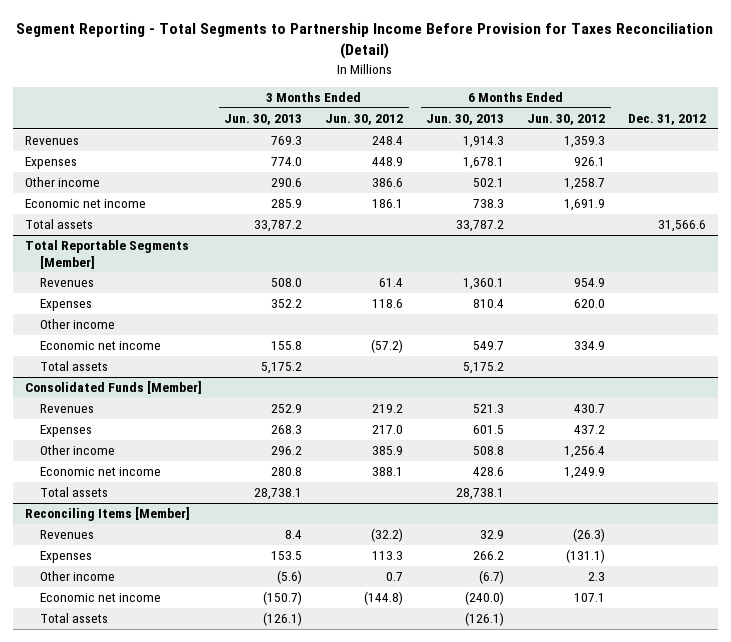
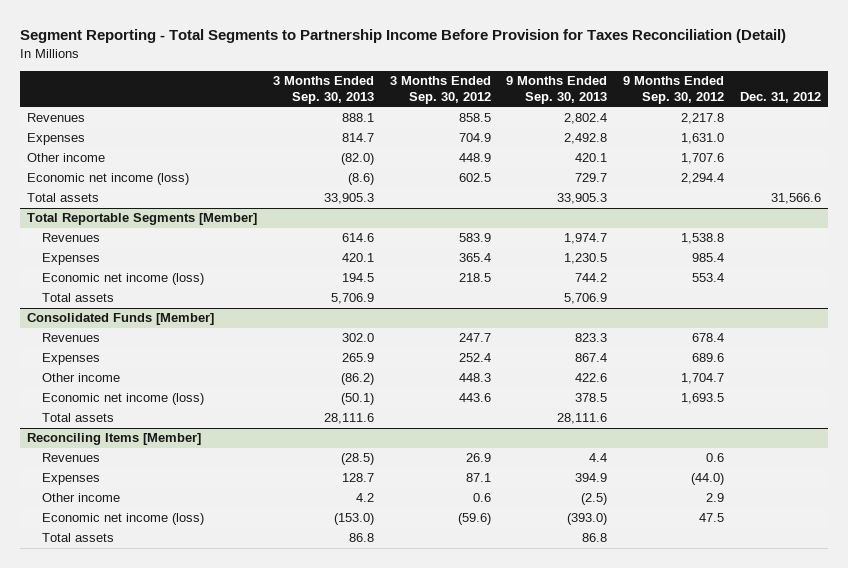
- | 3 Months Ended Jun. 30, 2013 | 3 Months Ended Jun. 30, 2012 | 6 Months Ended Jun. 30, 2013 | 6 Months Ended Jun. 30, 2012 | Dec. 31, 2012
+ | 3 Months Ended Sep. 30, 2013 | 3 Months Ended Sep. 30, 2012 | 9 Months Ended Sep. 30, 2013 | 9 Months Ended Sep. 30, 2012 | Dec. 31, 2012
- Economic net income | 285.9 | 186.1 | 738.3 | 1,691.9 |
+ Economic net income (loss) | (8.6) | 602.5 | 729.7 | 2,294.4 |
@ Total Reportable Segments [Member]
- Other income
- Economic net income | 155.8 | (57.2) | 549.7 | 334.9 |
+ Economic net income (loss) | 194.5 | 218.5 | 744.2 | 553.4 |
@ Consolidated Funds [Member]
- Economic net income | 280.8 | 388.1 | 428.6 | 1,249.9 |
+ Economic net income (loss) | (50.1) | 443.6 | 378.5 | 1,693.5 |
@ Reconciling Items [Member]
- Economic net income | (150.7) | (144.8) | (240.0) | 107.1 |
+ Economic net income (loss) | (153.0) | (59.6) | (393.0) | 47.5 |

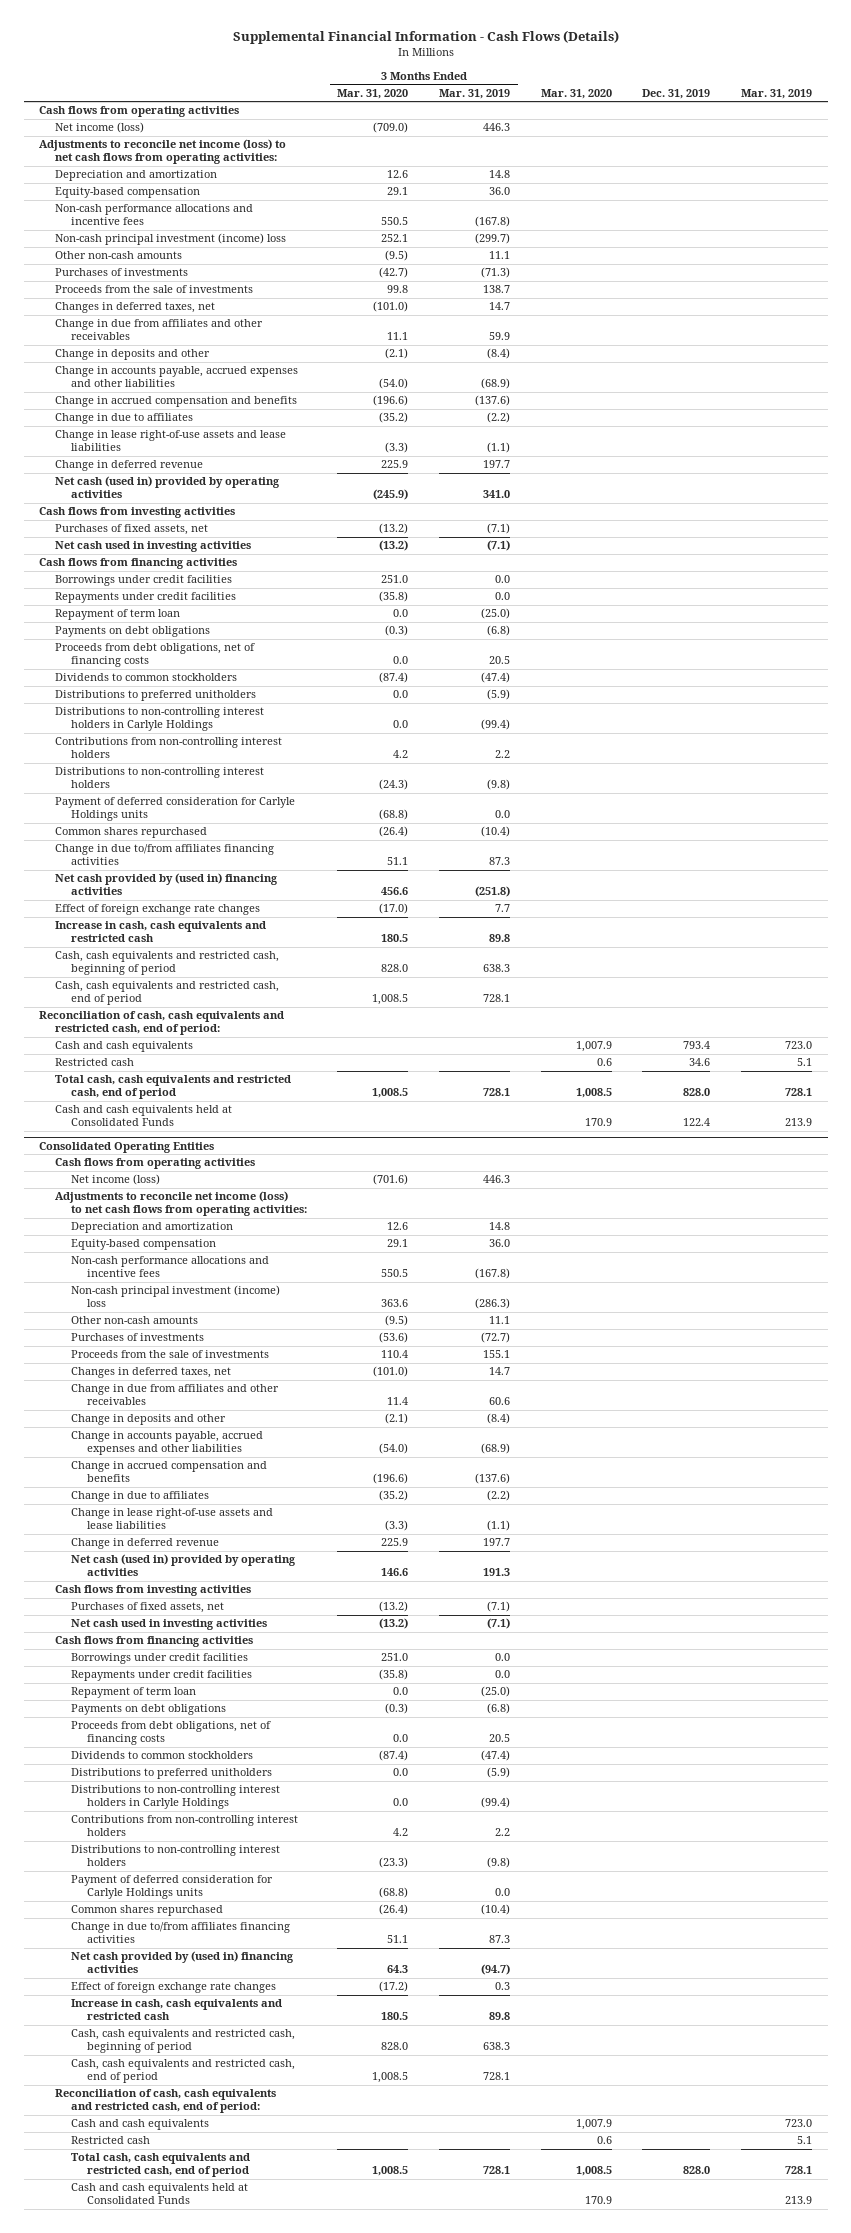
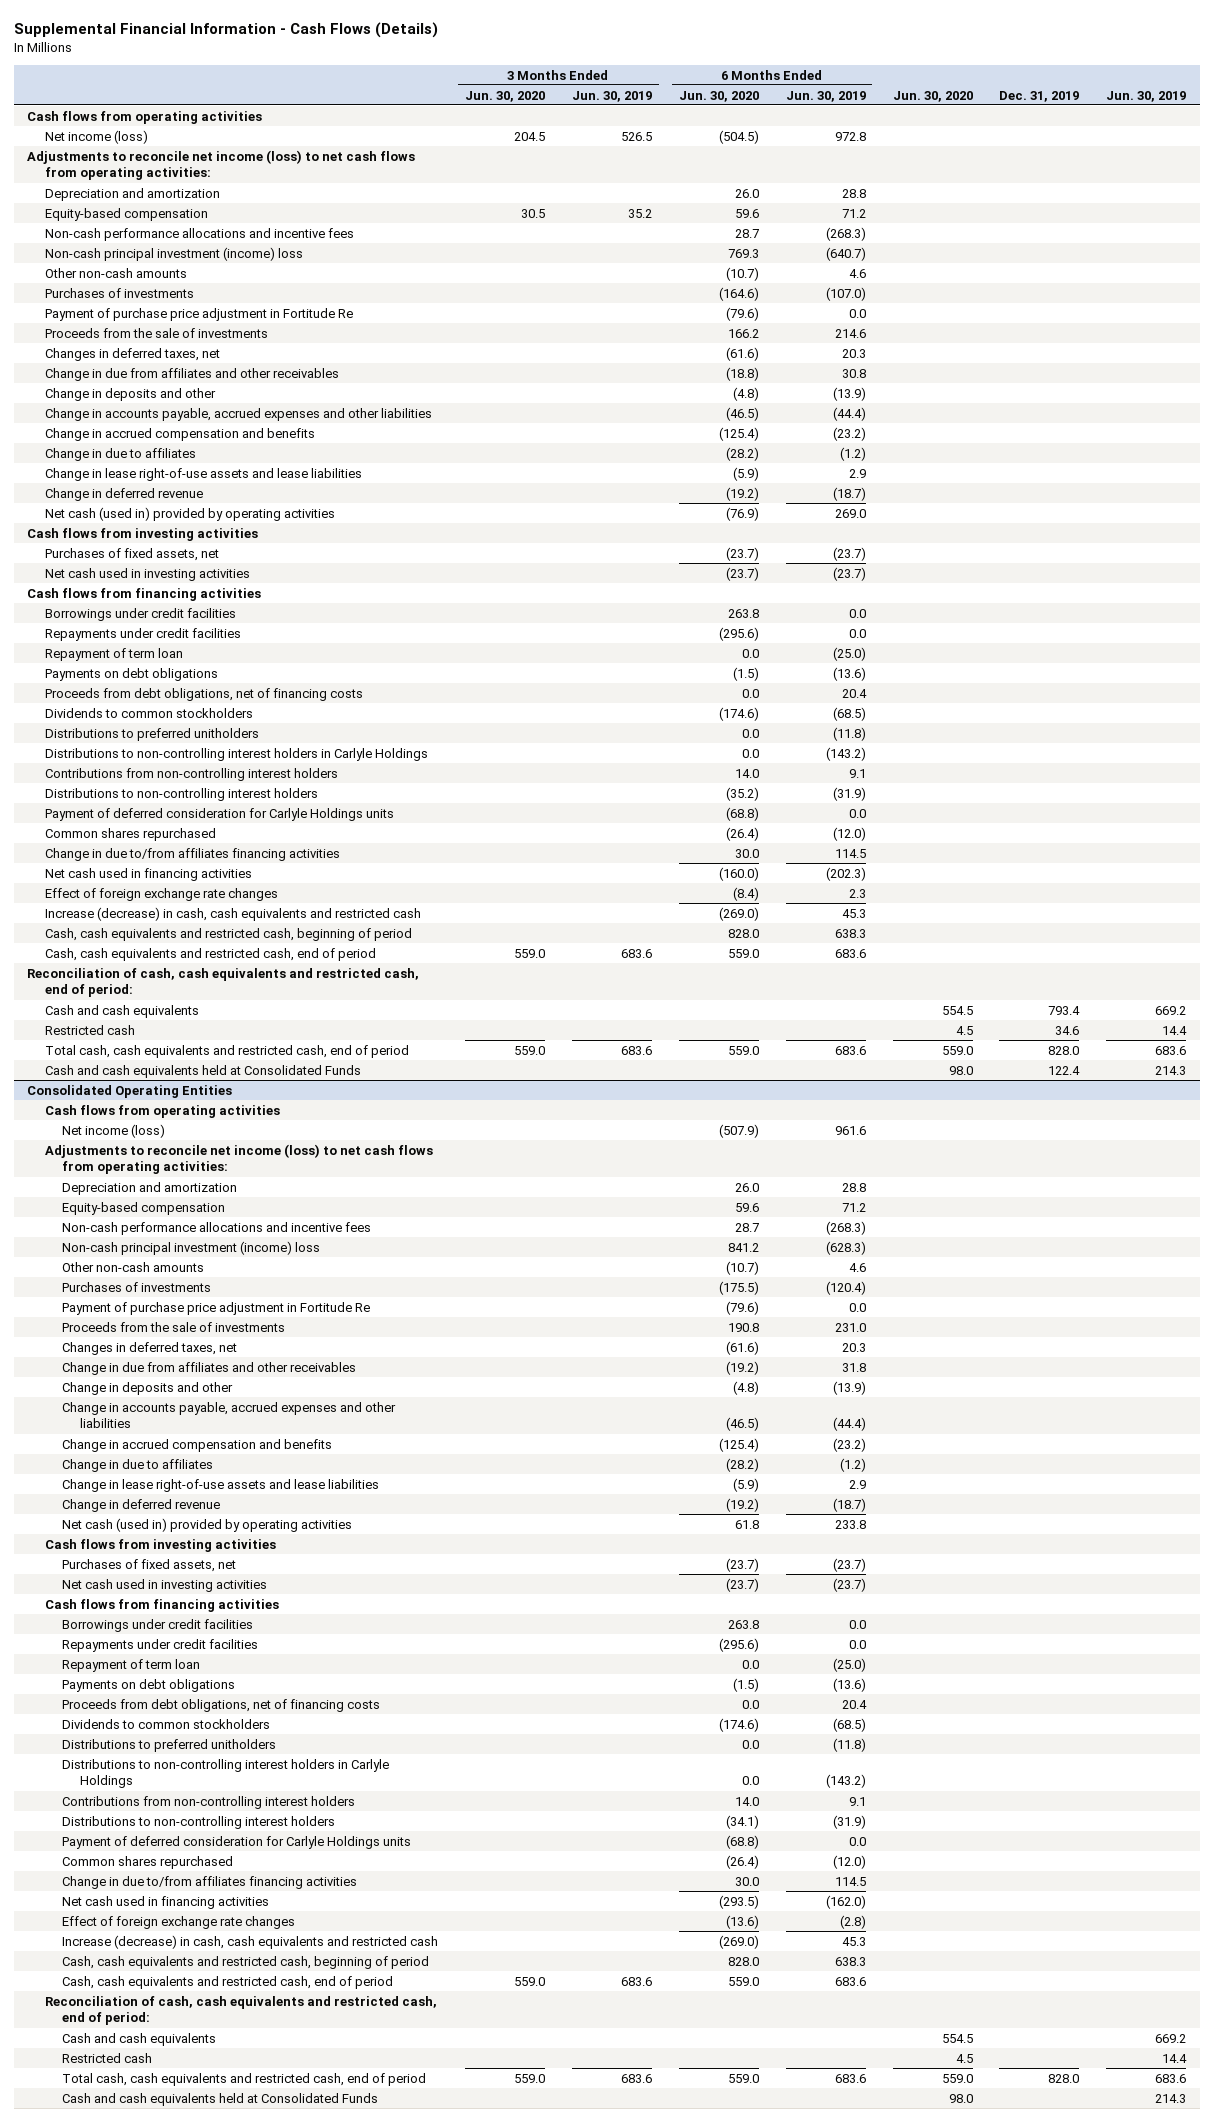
- | 3 Months Ended Mar. 31, 2020 | 3 Months Ended Mar. 31, 2019 | Mar. 31, 2020 | Dec. 31, 2019 | Mar. 31, 2019
+ | 3 Months Ended Jun. 30, 2020 | 3 Months Ended Jun. 30, 2019 | 6 Months Ended Jun. 30, 2020 | 6 Months Ended Jun. 30, 2019 | Jun. 30, 2020 | Dec. 31, 2019 | Jun. 30, 2019
+ Payment of purchase price adjustment in Fortitude Re | | | (79.6) | 0.0 | | |
- Net cash provided by (used in) financing activities | 456.6 | (251.8) | | |
+ Net cash used in financing activities | | | (160.0) | (202.3) | | |
- Increase in cash, cash equivalents and restricted cash | 180.5 | 89.8 | | |
+ Increase (decrease) in cash, cash equivalents and restricted cash | | | (269.0) | 45.3 | | |
@ Consolidated Operating Entities
+ Payment of purchase price adjustment in Fortitude Re | | | (79.6) | 0.0 | | |
- Net cash provided by (used in) financing activities | 64.3 | (94.7) | | |
+ Net cash used in financing activities | | | (293.5) | (162.0) | | |
- Increase in cash, cash equivalents and restricted cash | 180.5 | 89.8 | | |
+ Increase (decrease) in cash, cash equivalents and restricted cash | | | (269.0) | 45.3 | | |

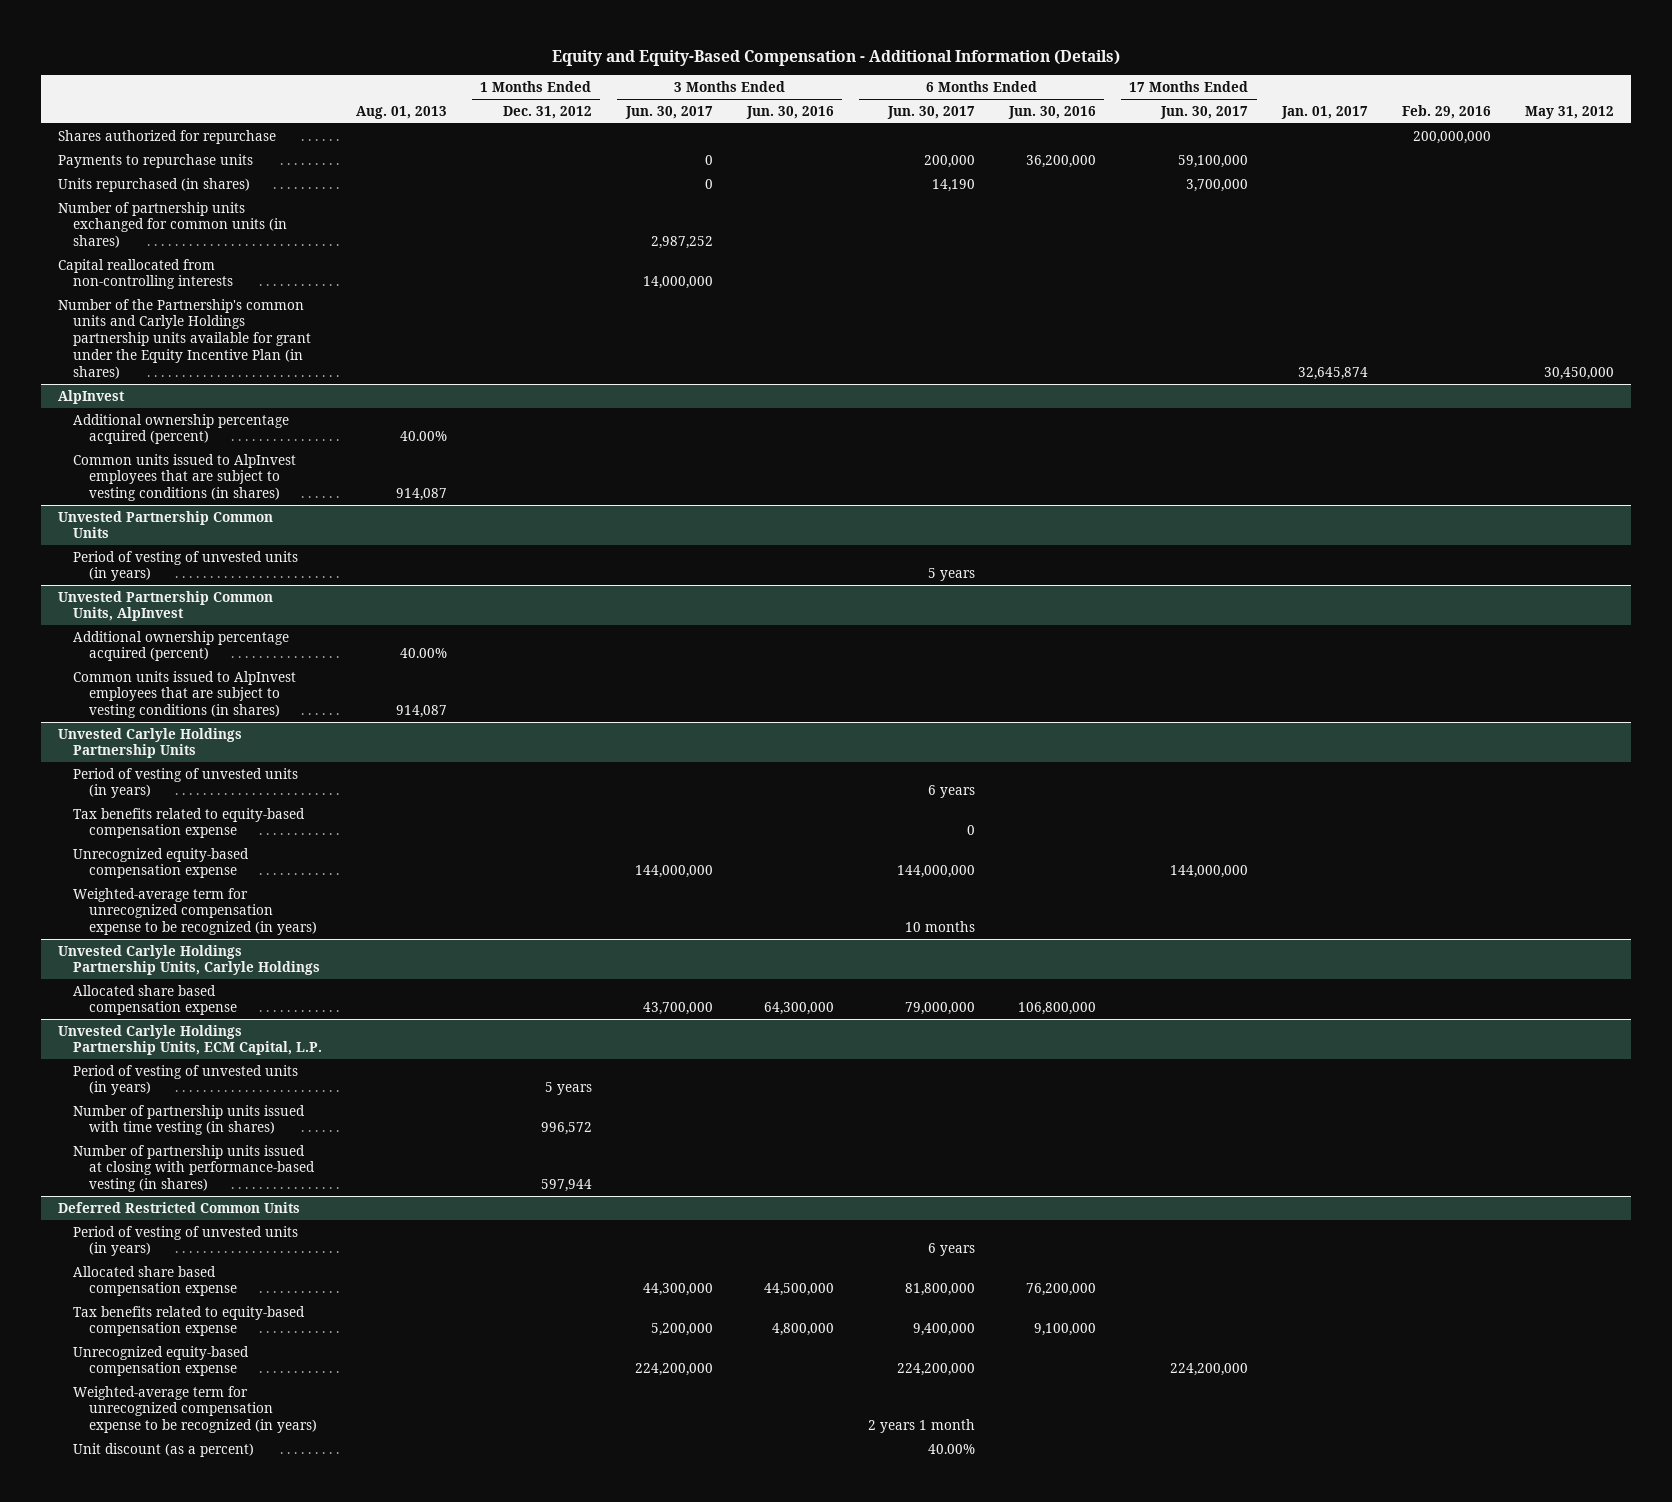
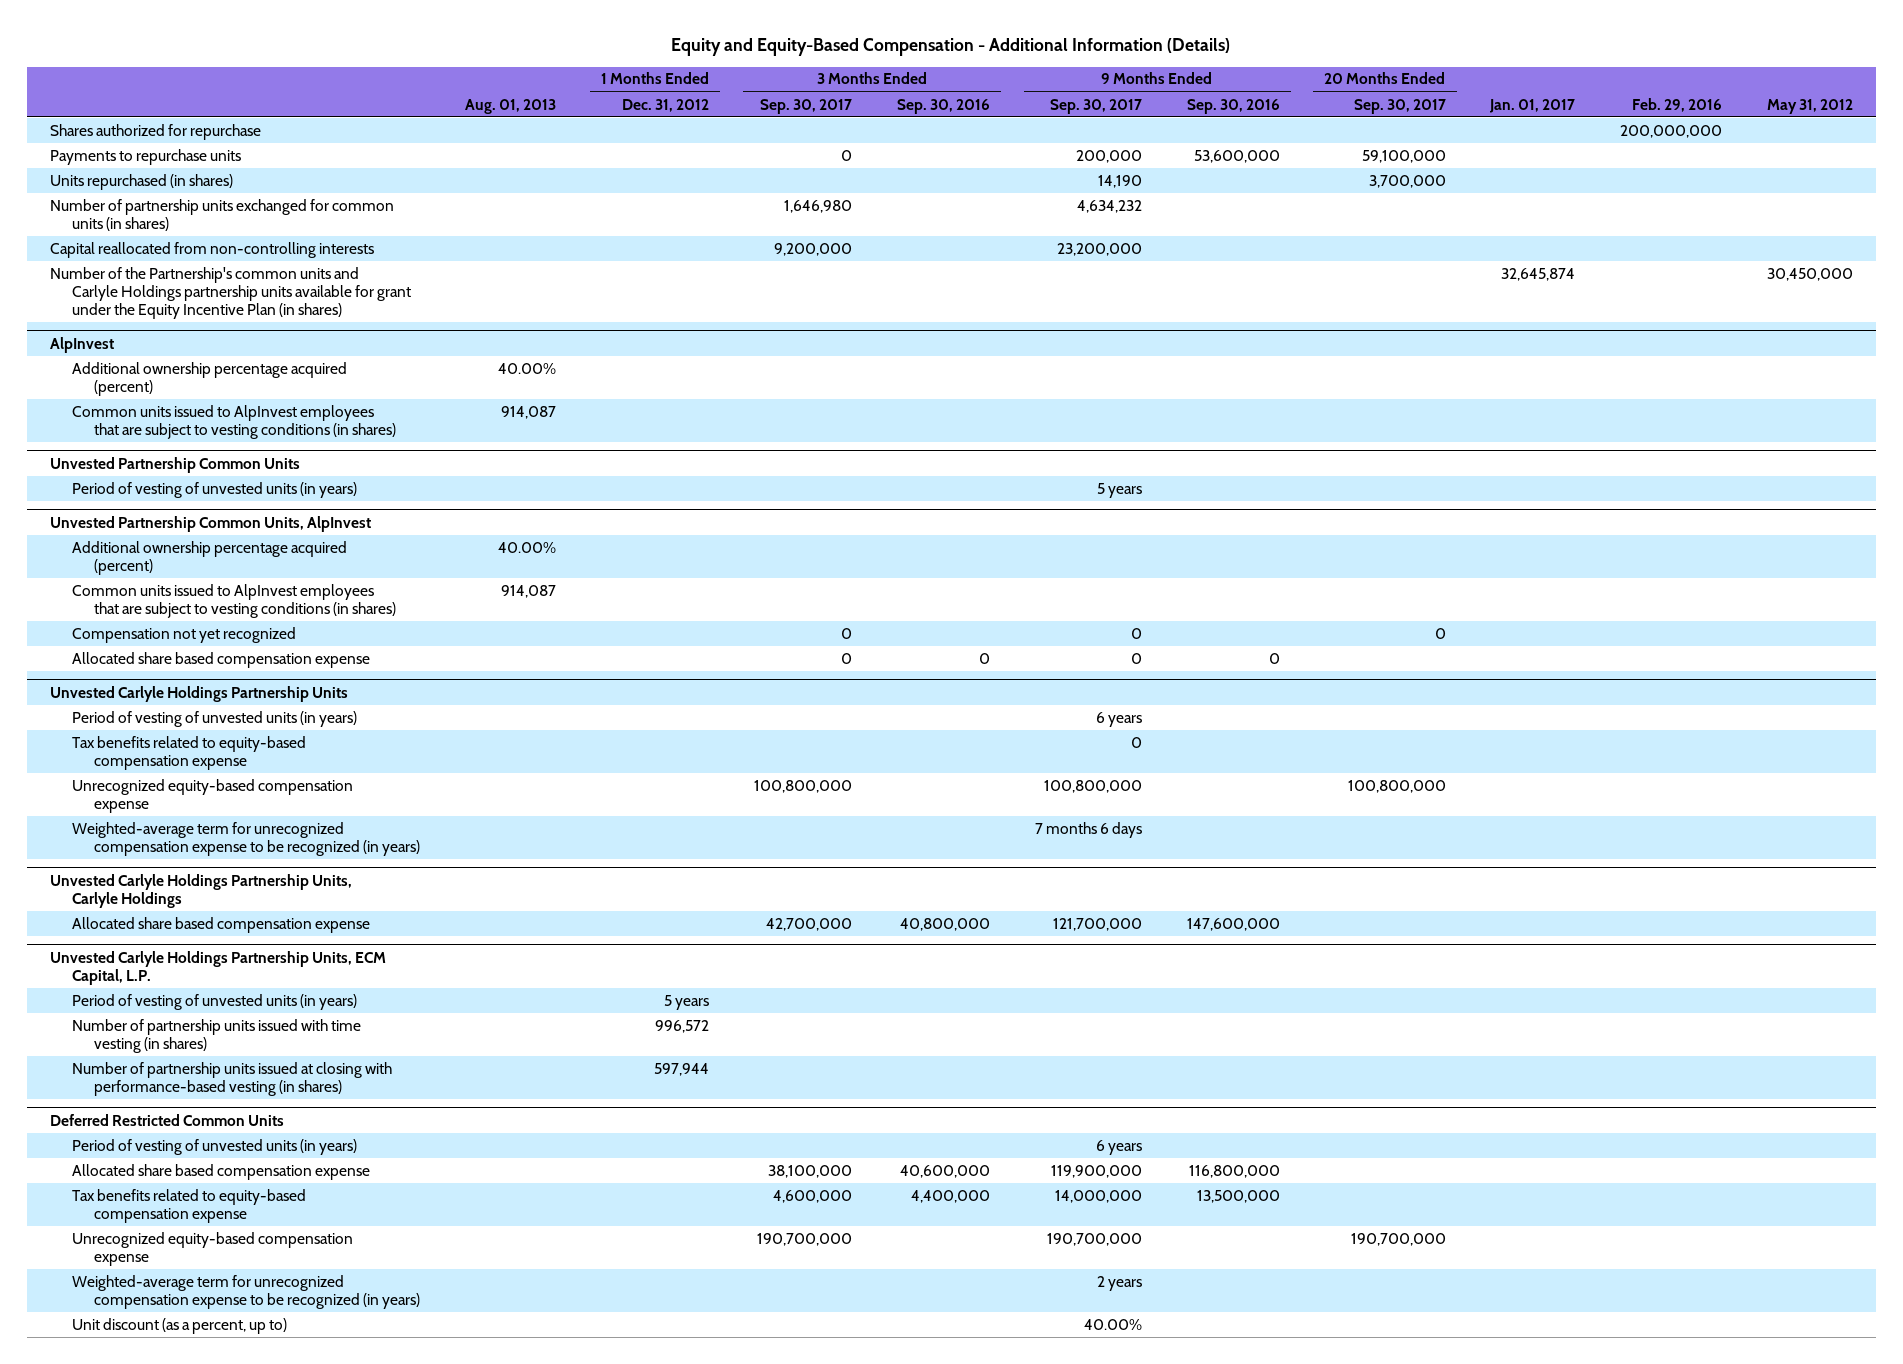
- | Aug. 01, 2013 | 1 Months Ended Dec. 31, 2012 | 3 Months Ended Jun. 30, 2017 | 3 Months Ended Jun. 30, 2016 | 6 Months Ended Jun. 30, 2017 | 6 Months Ended Jun. 30, 2016 | 17 Months Ended Jun. 30, 2017 | Jan. 01, 2017 | Feb. 29, 2016 | May 31, 2012
+ | Aug. 01, 2013 | 1 Months Ended Dec. 31, 2012 | 3 Months Ended Sep. 30, 2017 | 3 Months Ended Sep. 30, 2016 | 9 Months Ended Sep. 30, 2017 | 9 Months Ended Sep. 30, 2016 | 20 Months Ended Sep. 30, 2017 | Jan. 01, 2017 | Feb. 29, 2016 | May 31, 2012
@ Unvested Partnership Common Units, AlpInvest
+ Compensation not yet recognized | | | 0 | | 0 | | 0 | | |
+ Allocated share based compensation expense | | | 0 | 0 | 0 | 0 | | | |
@ Deferred Restricted Common Units
- Unit discount (as a percent) | | | | | 40.00% | | | | |
+ Unit discount (as a percent, up to) | | | | | 40.00% | | | | |

